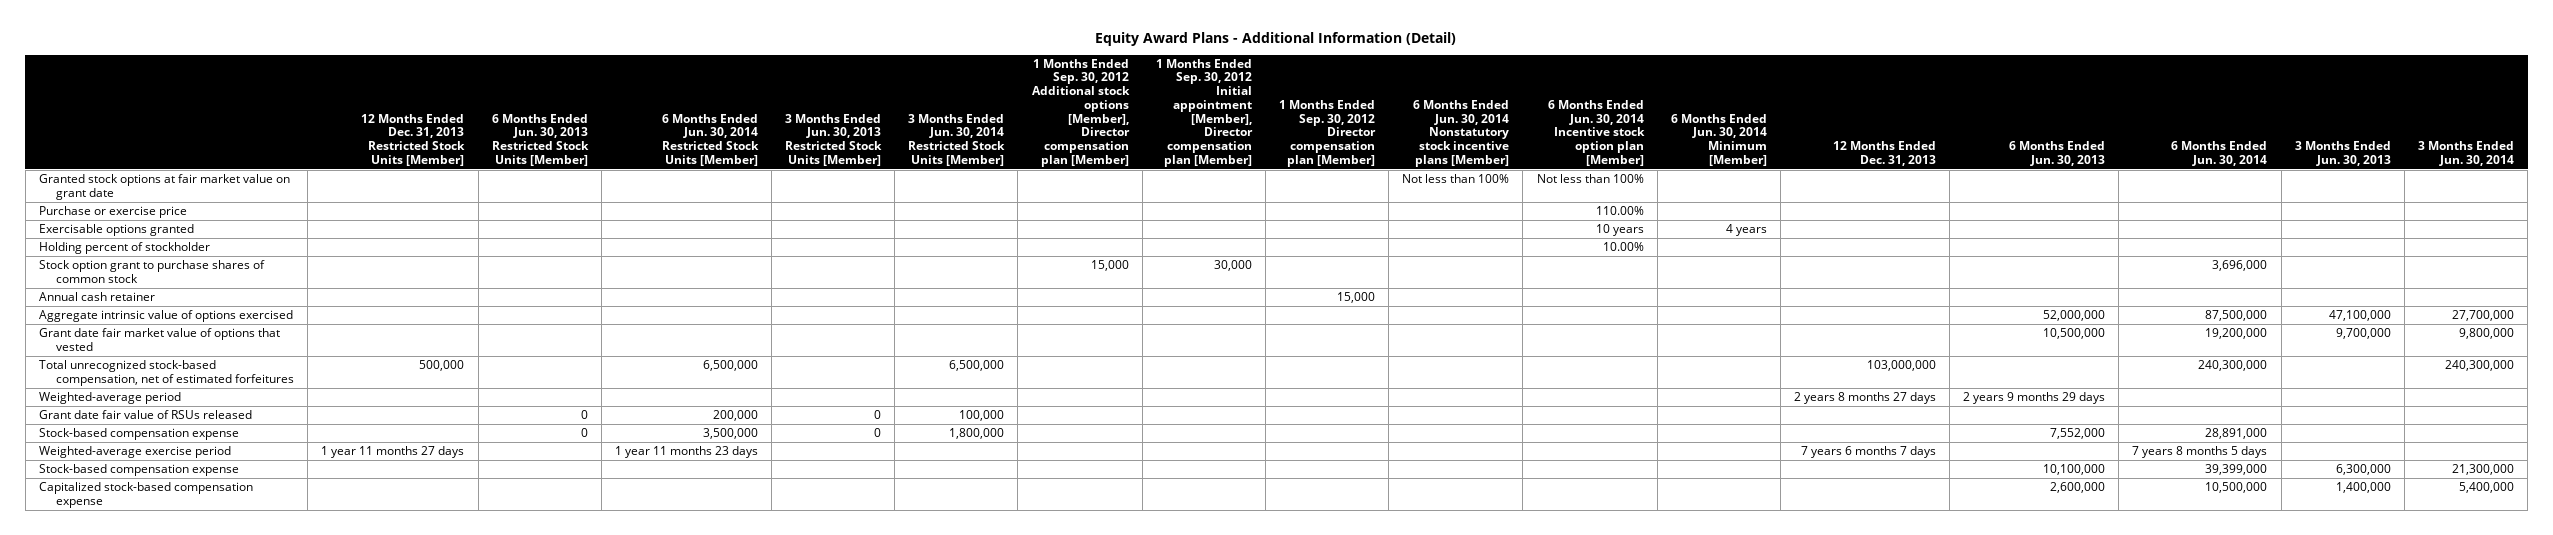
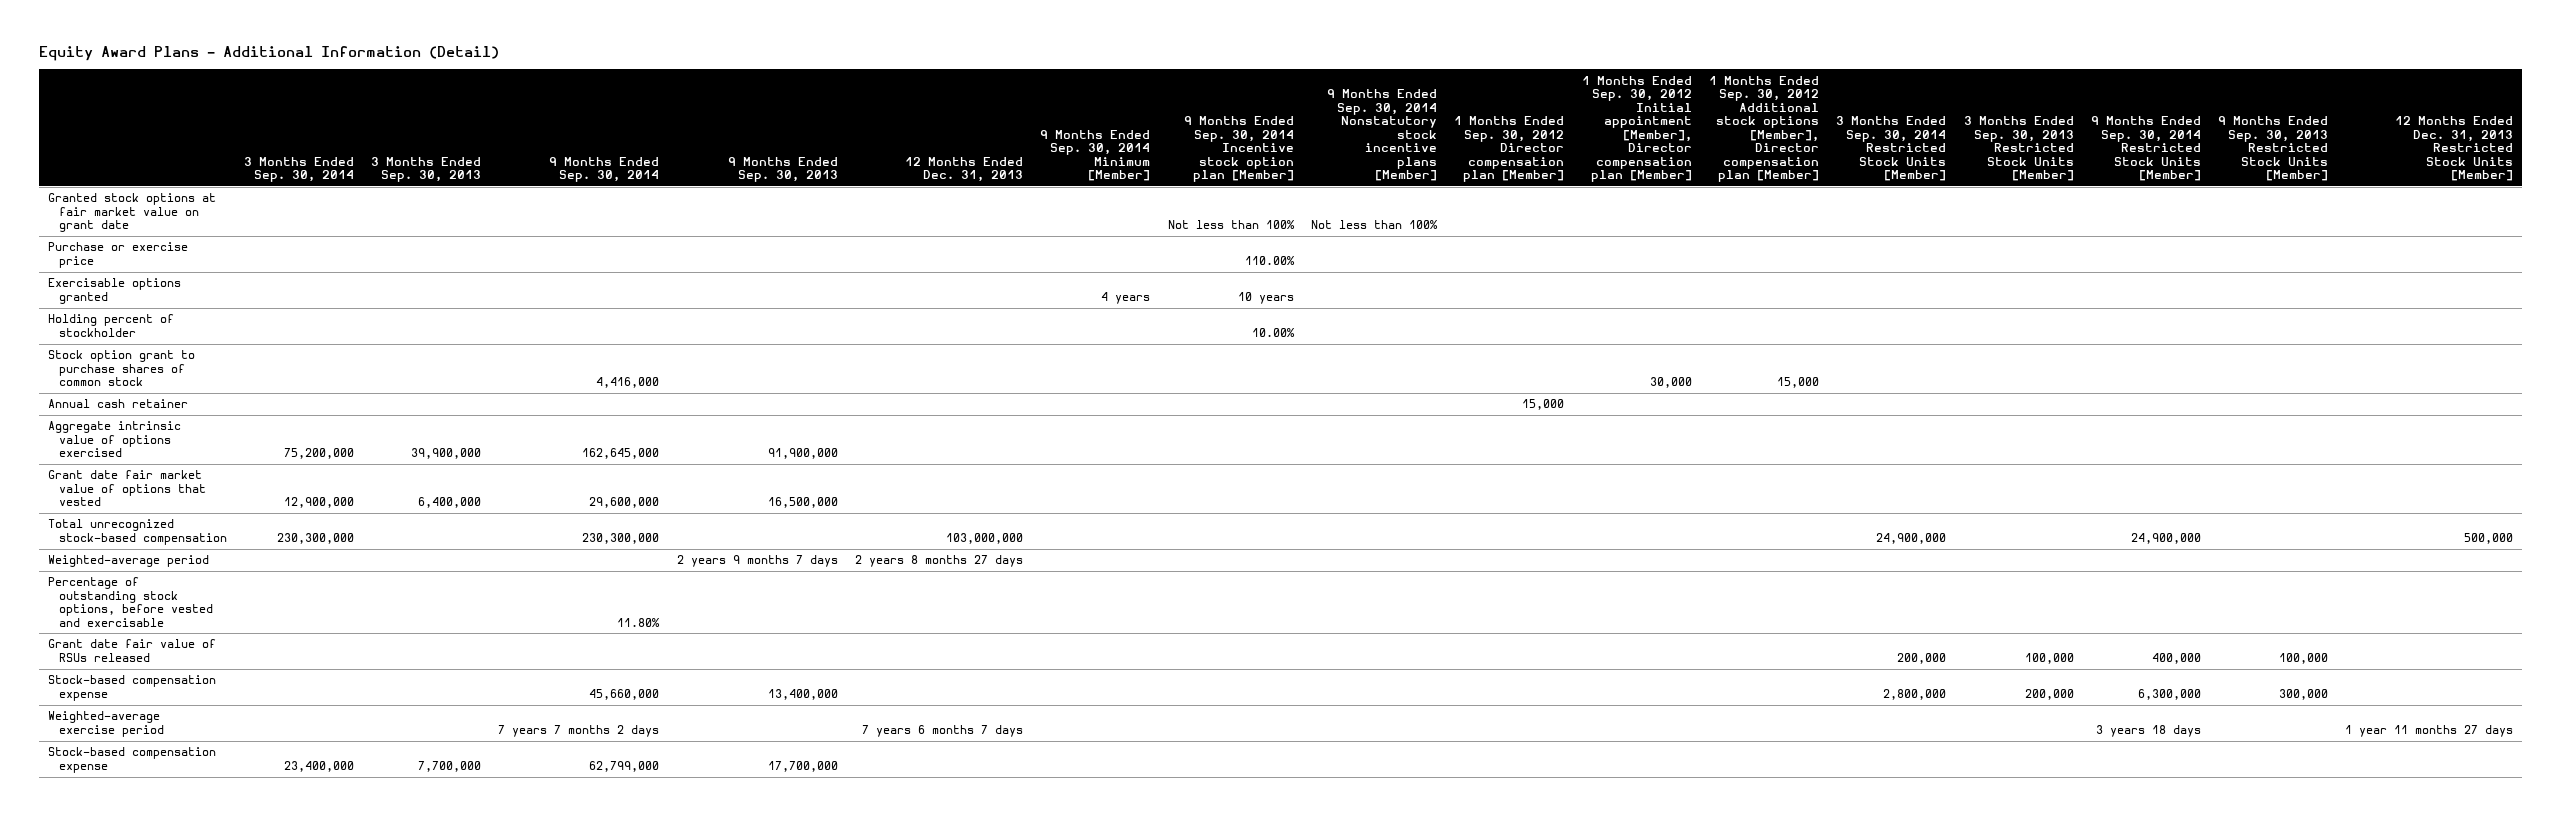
- | 12 Months Ended Dec. 31, 2013 Restricted Stock Units [Member] | 6 Months Ended Jun. 30, 2013 Restricted Stock Units [Member] | 6 Months Ended Jun. 30, 2014 Restricted Stock Units [Member] | 3 Months Ended Jun. 30, 2013 Restricted Stock Units [Member] | 3 Months Ended Jun. 30, 2014 Restricted Stock Units [Member] | 1 Months Ended Sep. 30, 2012 Additional stock options [Member], Director compensation plan [Member] | 1 Months Ended Sep. 30, 2012 Initial appointment [Member], Director compensation plan [Member] | 1 Months Ended Sep. 30, 2012 Director compensation plan [Member] | 6 Months Ended Jun. 30, 2014 Nonstatutory stock incentive plans [Member] | 6 Months Ended Jun. 30, 2014 Incentive stock option plan [Member] | 6 Months Ended Jun. 30, 2014 Minimum [Member] | 12 Months Ended Dec. 31, 2013 | 6 Months Ended Jun. 30, 2013 | 6 Months Ended Jun. 30, 2014 | 3 Months Ended Jun. 30, 2013 | 3 Months Ended Jun. 30, 2014
+ | 3 Months Ended Sep. 30, 2014 | 3 Months Ended Sep. 30, 2013 | 9 Months Ended Sep. 30, 2014 | 9 Months Ended Sep. 30, 2013 | 12 Months Ended Dec. 31, 2013 | 9 Months Ended Sep. 30, 2014 Minimum [Member] | 9 Months Ended Sep. 30, 2014 Incentive stock option plan [Member] | 9 Months Ended Sep. 30, 2014 Nonstatutory stock incentive plans [Member] | 1 Months Ended Sep. 30, 2012 Director compensation plan [Member] | 1 Months Ended Sep. 30, 2012 Initial appointment [Member], Director compensation plan [Member] | 1 Months Ended Sep. 30, 2012 Additional stock options [Member], Director compensation plan [Member] | 3 Months Ended Sep. 30, 2014 Restricted Stock Units [Member] | 3 Months Ended Sep. 30, 2013 Restricted Stock Units [Member] | 9 Months Ended Sep. 30, 2014 Restricted Stock Units [Member] | 9 Months Ended Sep. 30, 2013 Restricted Stock Units [Member] | 12 Months Ended Dec. 31, 2013 Restricted Stock Units [Member]
- Total unrecognized stock-based compensation, net of estimated forfeitures | 500,000 | | 6,500,000 | | 6,500,000 | | | | | | | 103,000,000 | | 240,300,000 | | 240,300,000
+ Total unrecognized stock-based compensation | 230,300,000 | | 230,300,000 | | 103,000,000 | | | | | | | 24,900,000 | | 24,900,000 | | 500,000
+ Percentage of outstanding stock options, before vested and exercisable | | | 11.80% | | | | | | | | | | | | |
- Capitalized stock-based compensation expense | | | | | | | | | | | | | 2,600,000 | 10,500,000 | 1,400,000 | 5,400,000

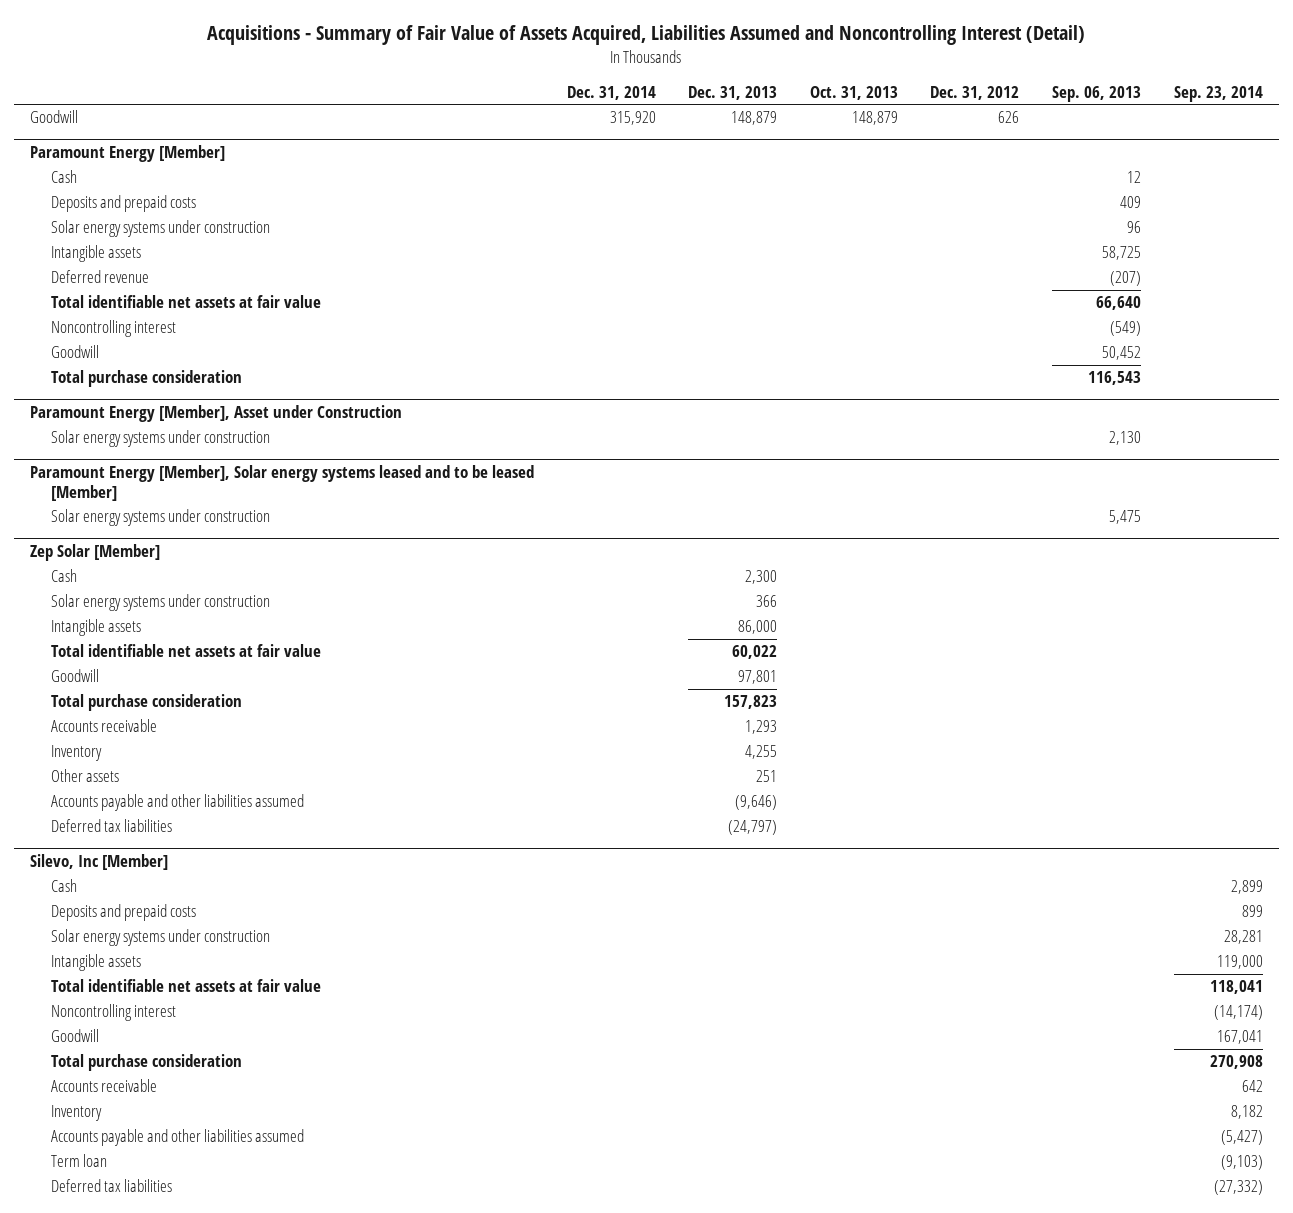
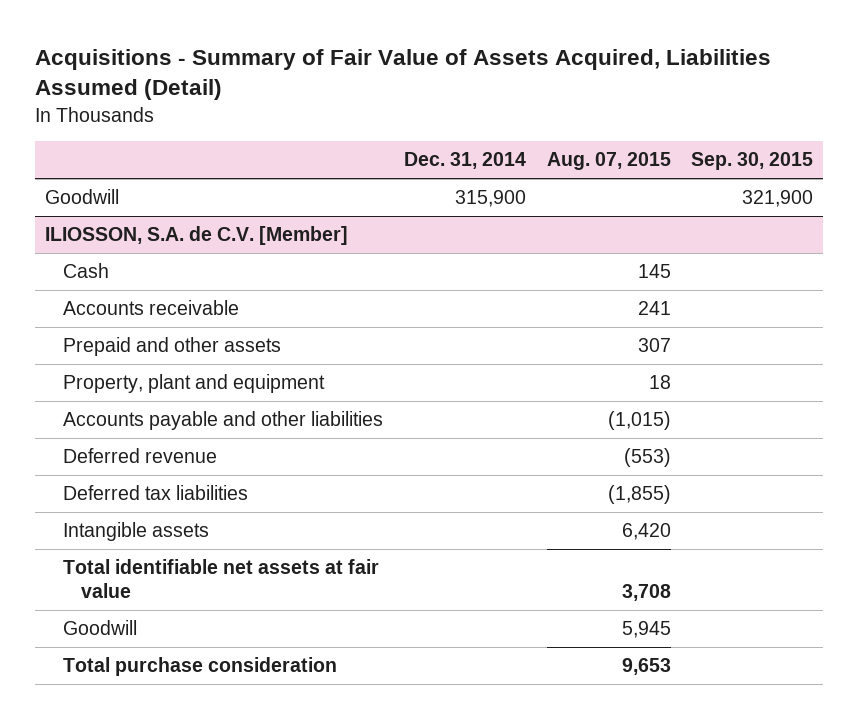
- Acquisitions - Summary of Fair Value of Assets Acquired, Liabilities Assumed and Noncontrolling Interest (Detail)
+ Acquisitions - Summary of Fair Value of Assets Acquired, Liabilities Assumed (Detail)
- | Dec. 31, 2014 | Dec. 31, 2013 | Oct. 31, 2013 | Dec. 31, 2012 | Sep. 06, 2013 | Sep. 23, 2014
+ | Dec. 31, 2014 | Aug. 07, 2015 | Sep. 30, 2015
- Goodwill | 315,920 | 148,879 | 148,879 | 626 | |
- Paramount Energy [Member]
- Cash | | | | | 12 |
- Deposits and prepaid costs | | | | | 409 |
- Solar energy systems under construction | | | | | 96 |
- Intangible assets | | | | | 58,725 |
- Deferred revenue | | | | | (207) |
- Total identifiable net assets at fair value | | | | | 66,640 |
- Noncontrolling interest | | | | | (549) |
- Goodwill | | | | | 50,452 |
- Total purchase consideration | | | | | 116,543 |
- Paramount Energy [Member], Asset under Construction
- Solar energy systems under construction | | | | | 2,130 |
- Paramount Energy [Member], Solar energy systems leased and to be leased [Member]
- Solar energy systems under construction | | | | | 5,475 |
- Zep Solar [Member]
- Cash | | 2,300 | | | |
- Solar energy systems under construction | | 366 | | | |
- Intangible assets | | 86,000 | | | |
- Total identifiable net assets at fair value | | 60,022 | | | |
- Goodwill | | 97,801 | | | |
- Total purchase consideration | | 157,823 | | | |
- Accounts receivable | | 1,293 | | | |
- Inventory | | 4,255 | | | |
- Other assets | | 251 | | | |
- Accounts payable and other liabilities assumed | | (9,646) | | | |
- Deferred tax liabilities | | (24,797) | | | |
- Silevo, Inc [Member]
- Cash | | | | | | 2,899
- Deposits and prepaid costs | | | | | | 899
- Solar energy systems under construction | | | | | | 28,281
- Intangible assets | | | | | | 119,000
- Total identifiable net assets at fair value | | | | | | 118,041
- Noncontrolling interest | | | | | | (14,174)
- Goodwill | | | | | | 167,041
- Total purchase consideration | | | | | | 270,908
- Accounts receivable | | | | | | 642
- Inventory | | | | | | 8,182
- Accounts payable and other liabilities assumed | | | | | | (5,427)
- Term loan | | | | | | (9,103)
- Deferred tax liabilities | | | | | | (27,332)
+ Goodwill | 315,900 | | 321,900
+ ILIOSSON, S.A. de C.V. [Member]
+ Cash | | 145 |
+ Accounts receivable | | 241 |
+ Prepaid and other assets | | 307 |
+ Property, plant and equipment | | 18 |
+ Accounts payable and other liabilities | | (1,015) |
+ Deferred revenue | | (553) |
+ Deferred tax liabilities | | (1,855) |
+ Intangible assets | | 6,420 |
+ Total identifiable net assets at fair value | | 3,708 |
+ Goodwill | | 5,945 |
+ Total purchase consideration | | 9,653 |

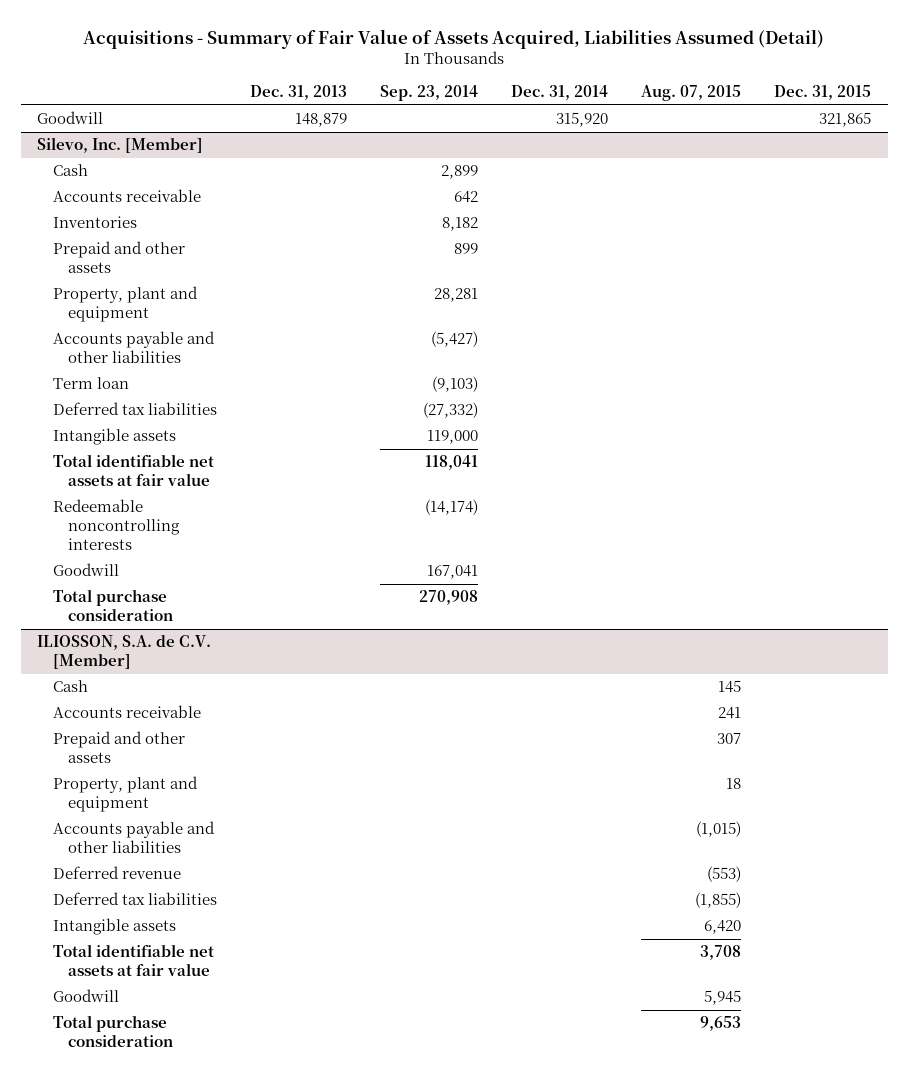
- | Dec. 31, 2014 | Aug. 07, 2015 | Sep. 30, 2015
+ | Dec. 31, 2013 | Sep. 23, 2014 | Dec. 31, 2014 | Aug. 07, 2015 | Dec. 31, 2015
- Goodwill | 315,900 | | 321,900
+ Goodwill | 148,879 | | 315,920 | | 321,865
+ Silevo, Inc. [Member]
+ Cash | | 2,899 | | |
+ Accounts receivable | | 642 | | |
+ Inventories | | 8,182 | | |
+ Prepaid and other assets | | 899 | | |
+ Property, plant and equipment | | 28,281 | | |
+ Accounts payable and other liabilities | | (5,427) | | |
+ Term loan | | (9,103) | | |
+ Deferred tax liabilities | | (27,332) | | |
+ Intangible assets | | 119,000 | | |
+ Total identifiable net assets at fair value | | 118,041 | | |
+ Redeemable noncontrolling interests | | (14,174) | | |
+ Goodwill | | 167,041 | | |
+ Total purchase consideration | | 270,908 | | |

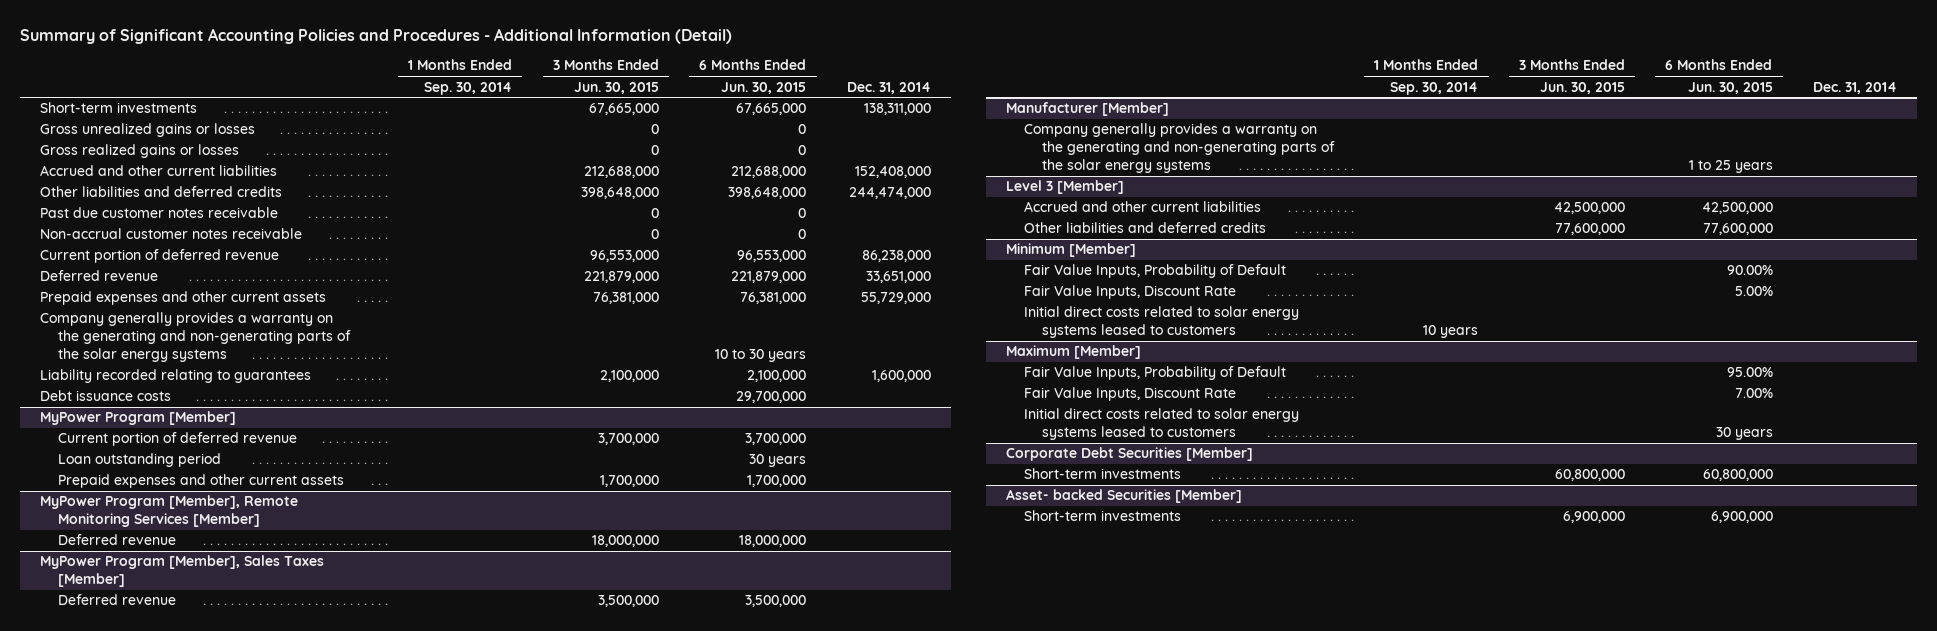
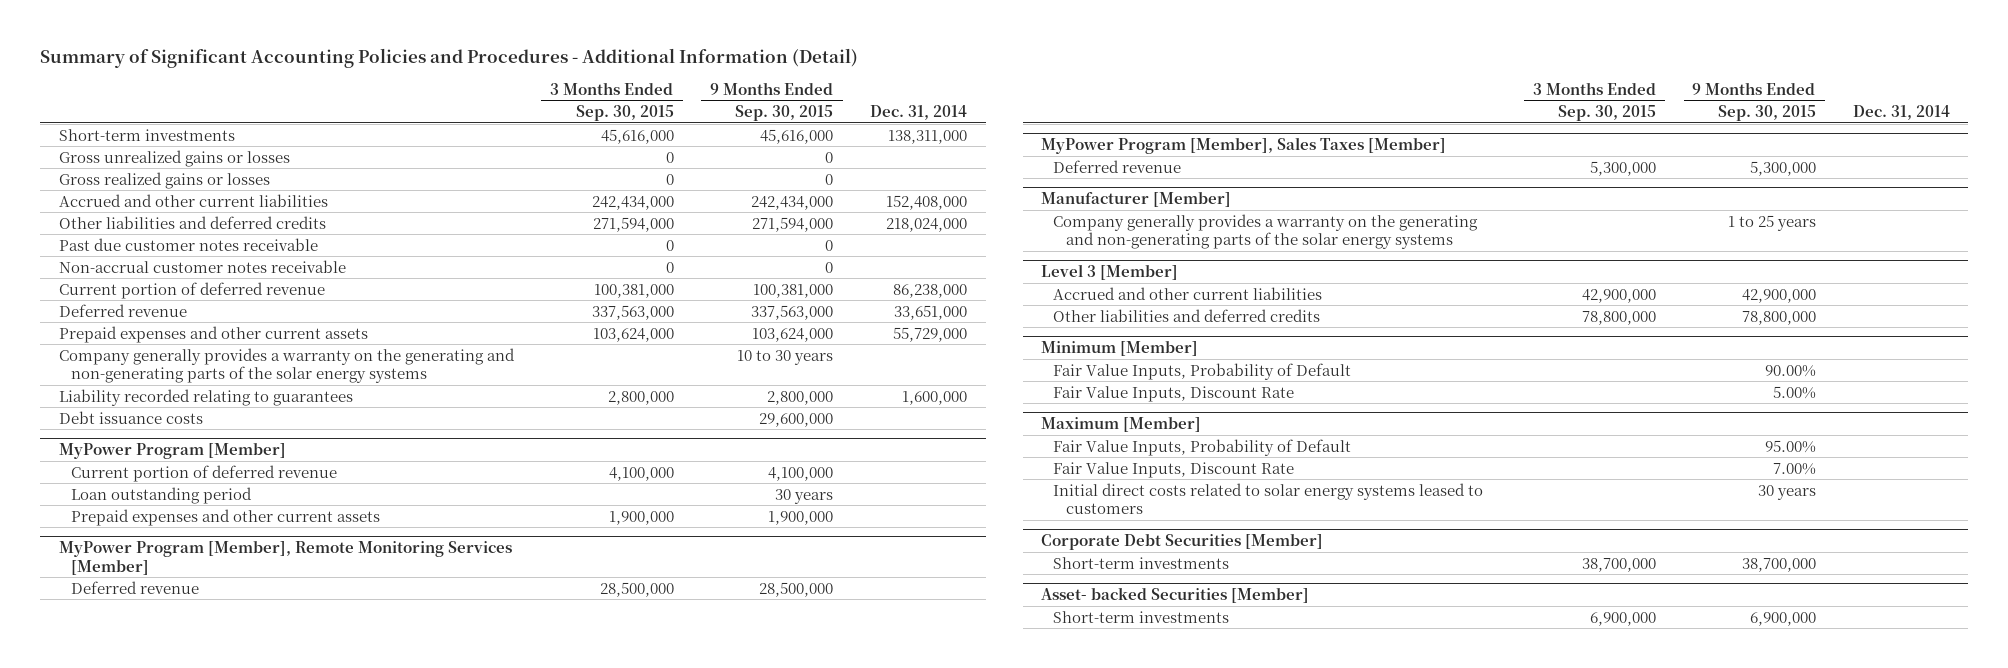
- | 1 Months Ended Sep. 30, 2014 | 3 Months Ended Jun. 30, 2015 | 6 Months Ended Jun. 30, 2015 | Dec. 31, 2014
+ | 3 Months Ended Sep. 30, 2015 | 9 Months Ended Sep. 30, 2015 | Dec. 31, 2014
- Other liabilities and deferred credits | | 398,648,000 | 398,648,000 | 244,474,000
+ Other liabilities and deferred credits | 271,594,000 | 271,594,000 | 218,024,000
@ Minimum [Member]
- Initial direct costs related to solar energy systems leased to customers | 10 years | | |

